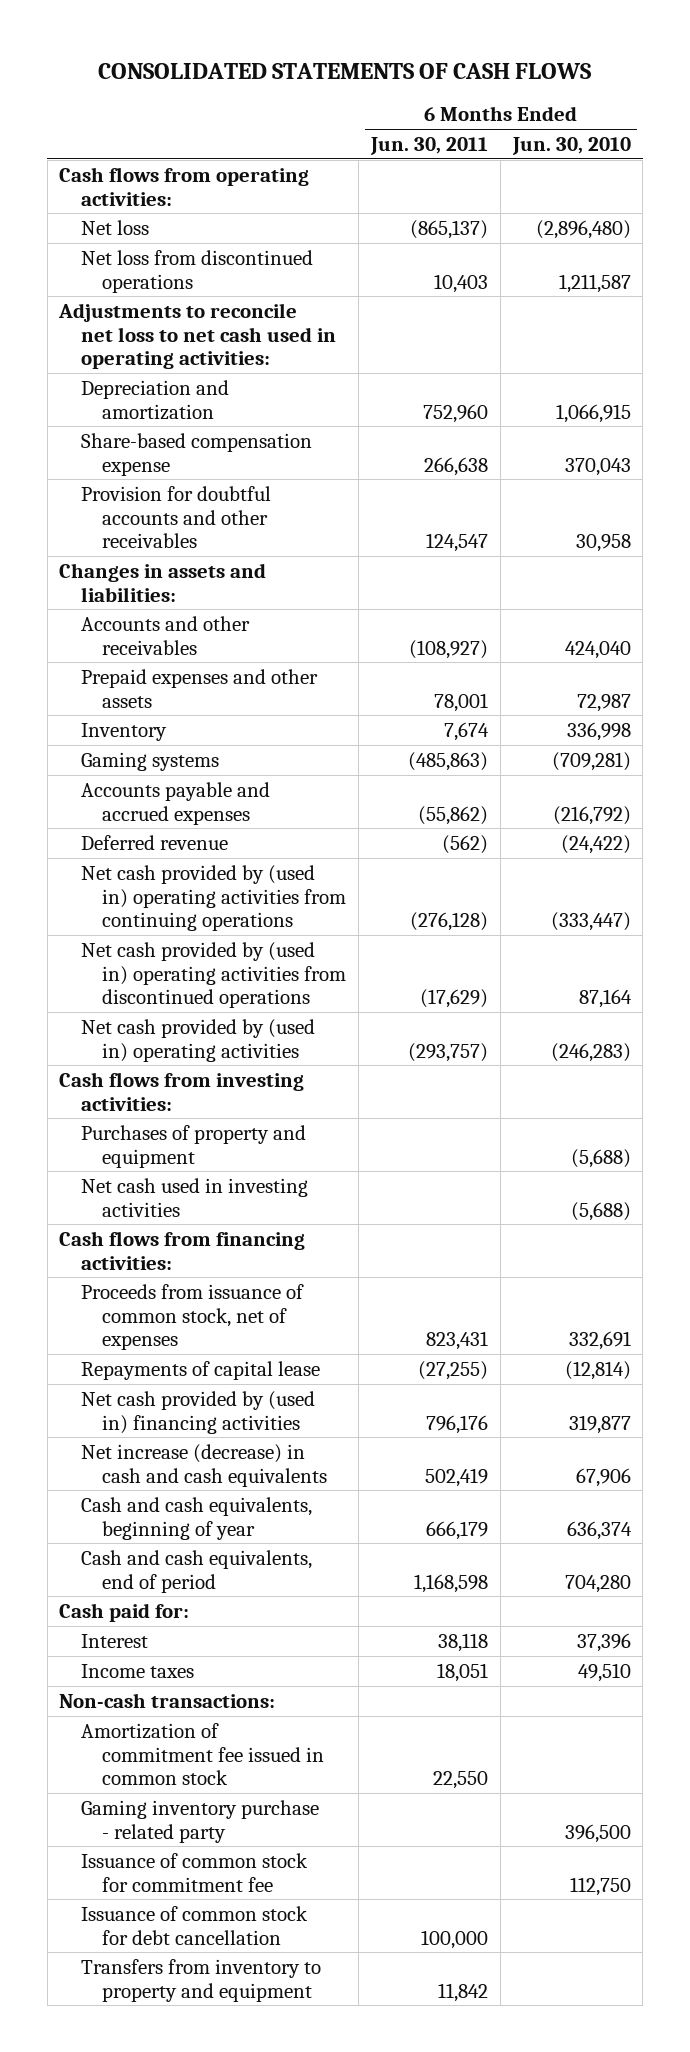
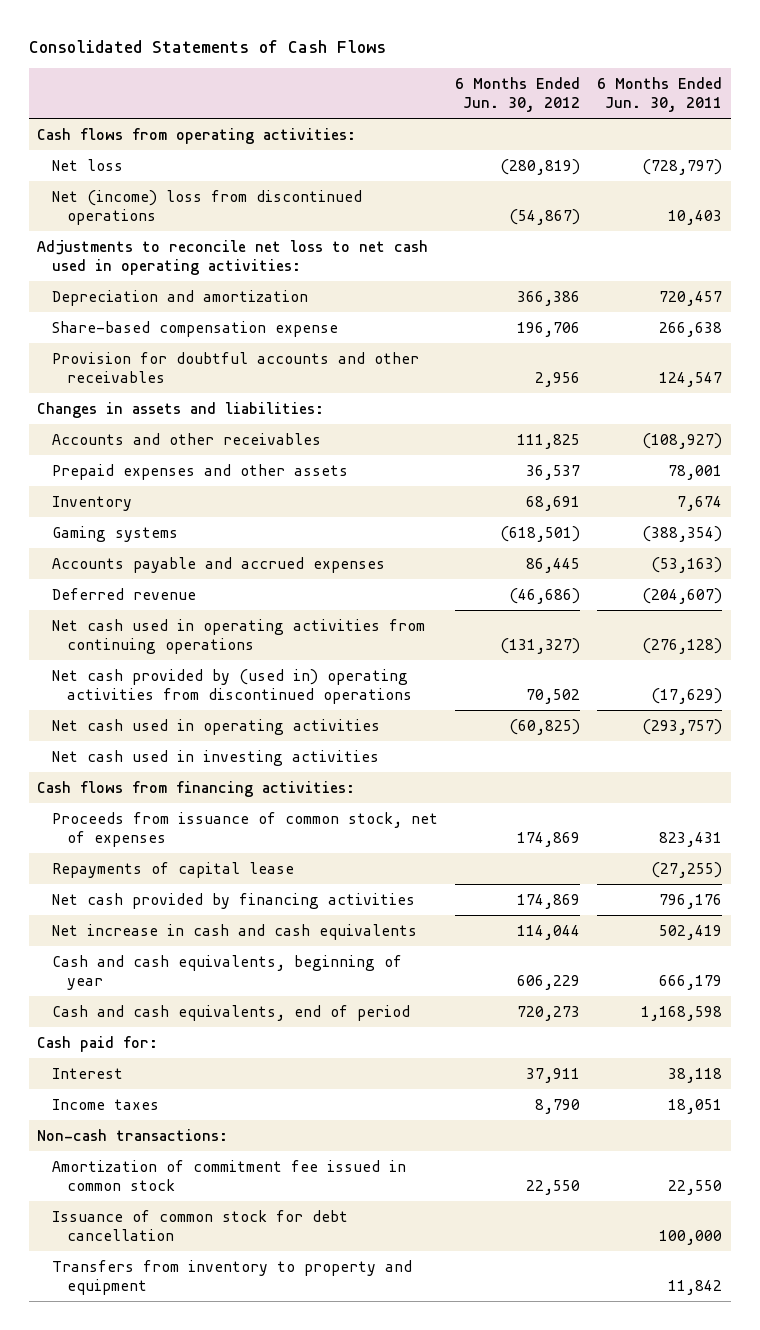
- CONSOLIDATED STATEMENTS OF CASH FLOWS
+ Consolidated Statements of Cash Flows
- | 6 Months Ended Jun. 30, 2011 | 6 Months Ended Jun. 30, 2010
+ | 6 Months Ended Jun. 30, 2012 | 6 Months Ended Jun. 30, 2011
- Net loss | (865,137) | (2,896,480)
- Net loss from discontinued operations | 10,403 | 1,211,587
+ Net loss | (280,819) | (728,797)
+ Net (income) loss from discontinued operations | (54,867) | 10,403
- Depreciation and amortization | 752,960 | 1,066,915
+ Depreciation and amortization | 366,386 | 720,457
- Gaming systems | (485,863) | (709,281)
- Accounts payable and accrued expenses | (55,862) | (216,792)
- Deferred revenue | (562) | (24,422)
- Net cash provided by (used in) operating activities from continuing operations | (276,128) | (333,447)
+ Gaming systems | (618,501) | (388,354)
+ Accounts payable and accrued expenses | 86,445 | (53,163)
+ Deferred revenue | (46,686) | (204,607)
+ Net cash used in operating activities from continuing operations | (131,327) | (276,128)
- Net cash provided by (used in) operating activities | (293,757) | (246,283)
- Cash flows from investing activities:
- Purchases of property and equipment | | (5,688)
+ Net cash used in operating activities | (60,825) | (293,757)
- Net cash provided by (used in) financing activities | 796,176 | 319,877
- Net increase (decrease) in cash and cash equivalents | 502,419 | 67,906
+ Net cash provided by financing activities | 174,869 | 796,176
+ Net increase in cash and cash equivalents | 114,044 | 502,419
- Gaming inventory purchase - related party | | 396,500
- Issuance of common stock for commitment fee | | 112,750

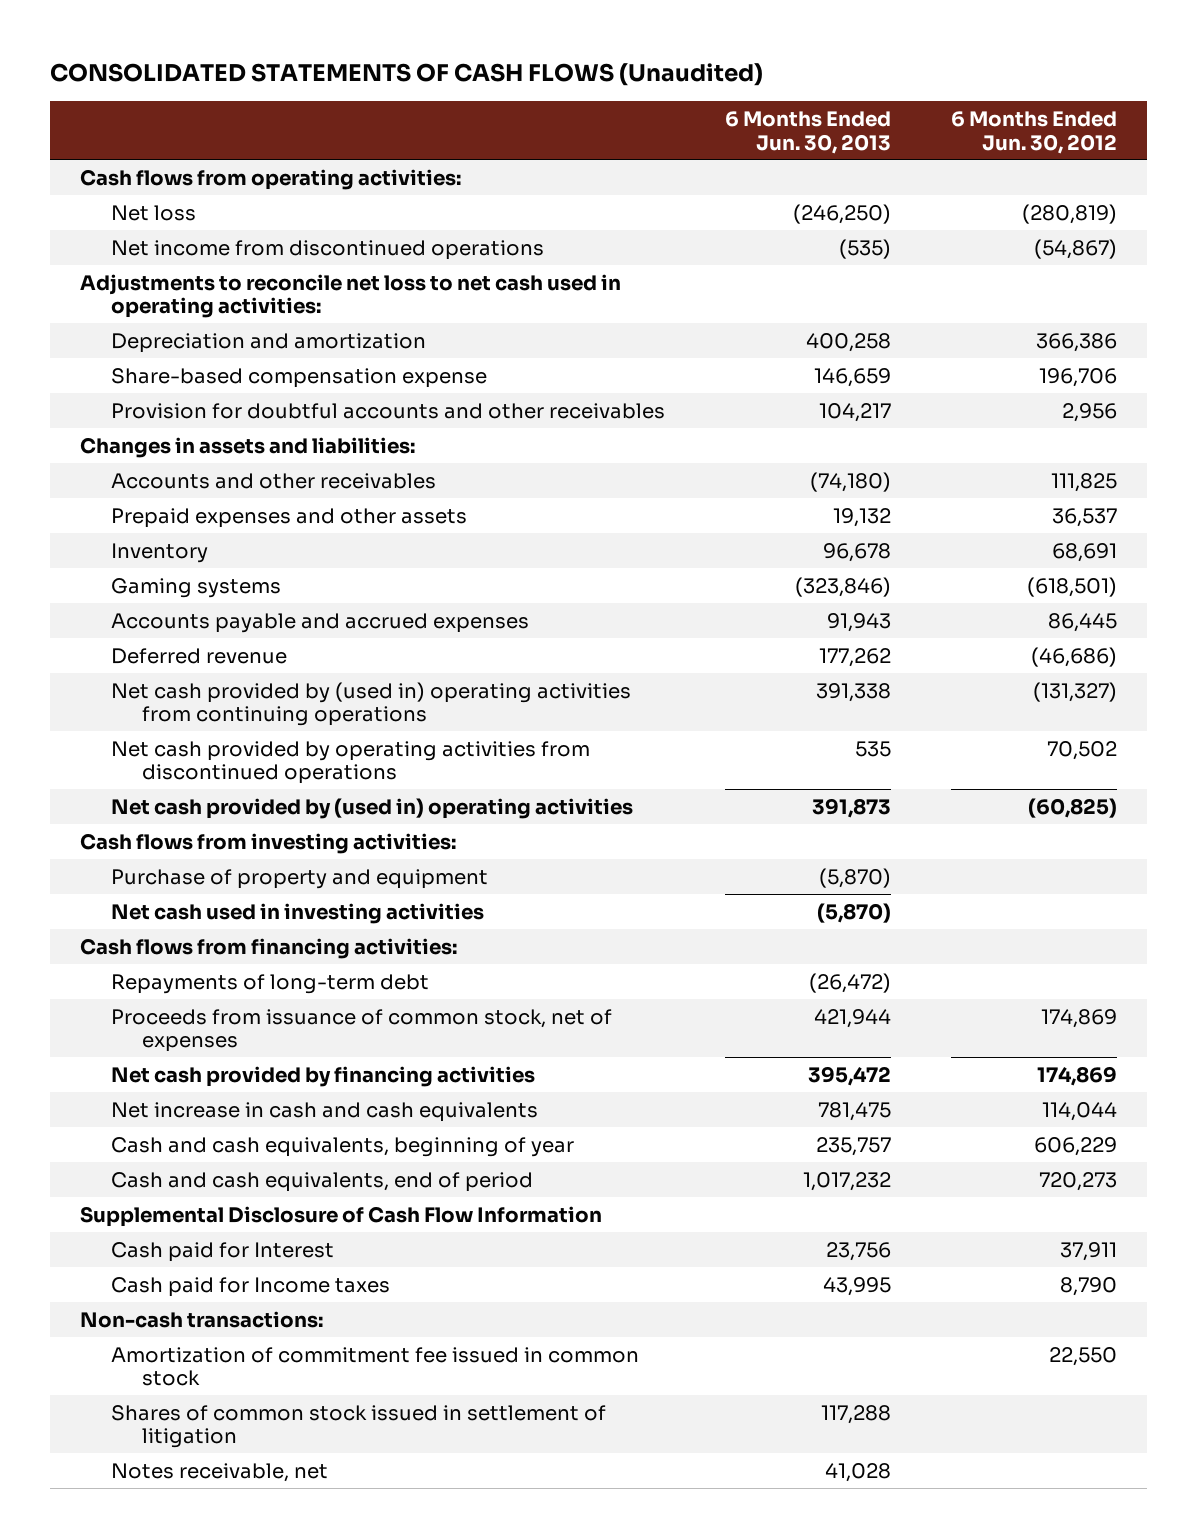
- Consolidated Statements of Cash Flows
+ CONSOLIDATED STATEMENTS OF CASH FLOWS (Unaudited)
- | 6 Months Ended Jun. 30, 2012 | 6 Months Ended Jun. 30, 2011
+ | 6 Months Ended Jun. 30, 2013 | 6 Months Ended Jun. 30, 2012
- Net (income) loss from discontinued operations | (54,867) | 10,403
+ Net income from discontinued operations | (535) | (54,867)
- Net cash used in operating activities from continuing operations | (131,327) | (276,128)
- Net cash provided by (used in) operating activities from discontinued operations | 70,502 | (17,629)
- Net cash used in operating activities | (60,825) | (293,757)
+ Net cash provided by (used in) operating activities from continuing operations | 391,338 | (131,327)
+ Net cash provided by operating activities from discontinued operations | 535 | 70,502
+ Net cash provided by (used in) operating activities | 391,873 | (60,825)
+ Cash flows from investing activities:
+ Purchase of property and equipment | (5,870) |
+ Repayments of long-term debt | (26,472) |
- Repayments of capital lease | | (27,255)
- Cash paid for:
- Interest | 37,911 | 38,118
- Income taxes | 8,790 | 18,051
+ Supplemental Disclosure of Cash Flow Information
+ Cash paid for Interest | 23,756 | 37,911
+ Cash paid for Income taxes | 43,995 | 8,790
- Issuance of common stock for debt cancellation | | 100,000
- Transfers from inventory to property and equipment | | 11,842
+ Shares of common stock issued in settlement of litigation | 117,288 |
+ Notes receivable, net | 41,028 |

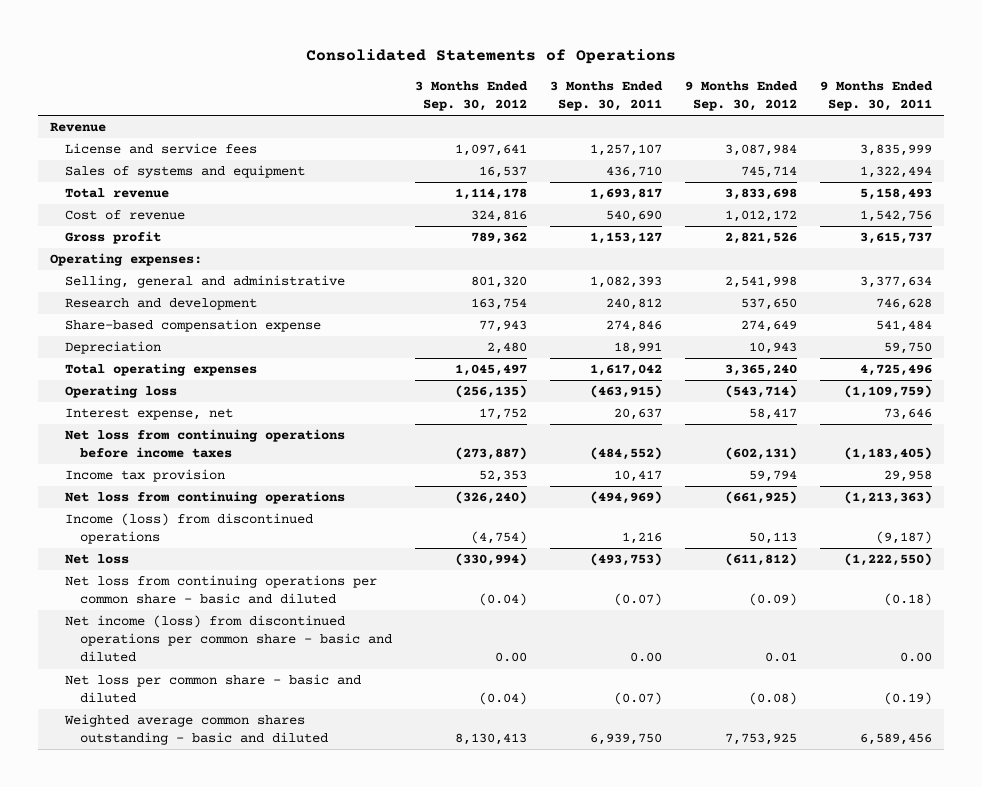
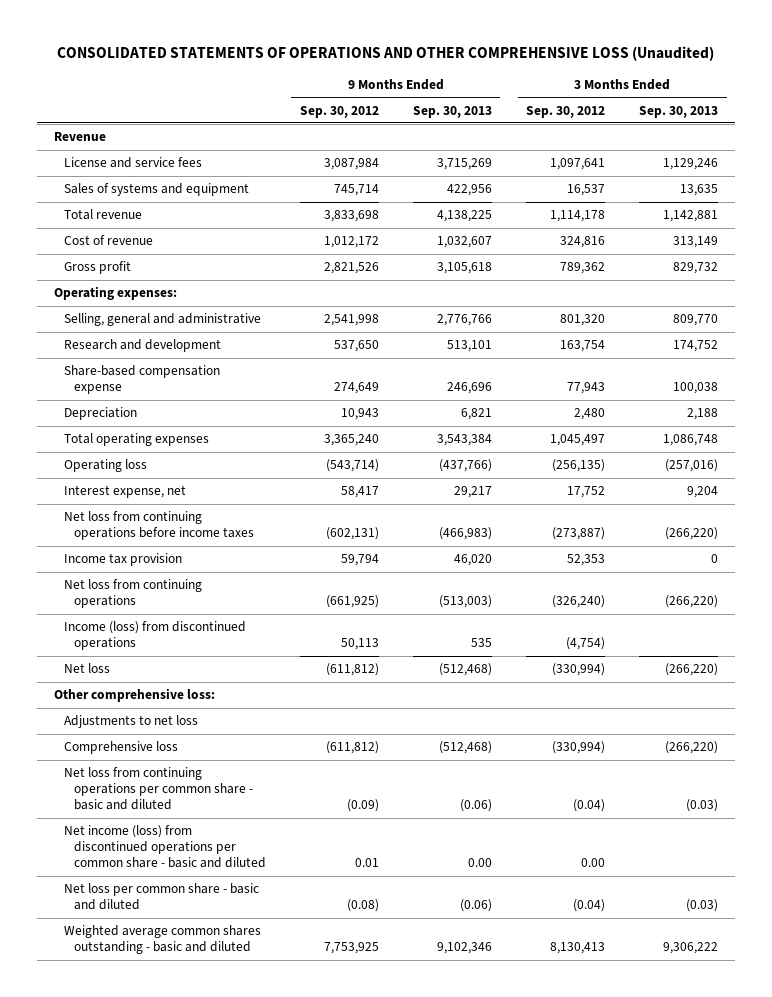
- Consolidated Statements of Operations
+ CONSOLIDATED STATEMENTS OF OPERATIONS AND OTHER COMPREHENSIVE LOSS (Unaudited)
- | 3 Months Ended Sep. 30, 2012 | 3 Months Ended Sep. 30, 2011 | 9 Months Ended Sep. 30, 2012 | 9 Months Ended Sep. 30, 2011
+ | 9 Months Ended Sep. 30, 2012 | 9 Months Ended Sep. 30, 2013 | 3 Months Ended Sep. 30, 2012 | 3 Months Ended Sep. 30, 2013
+ Other comprehensive loss:
+ Adjustments to net loss
+ Comprehensive loss | (611,812) | (512,468) | (330,994) | (266,220)

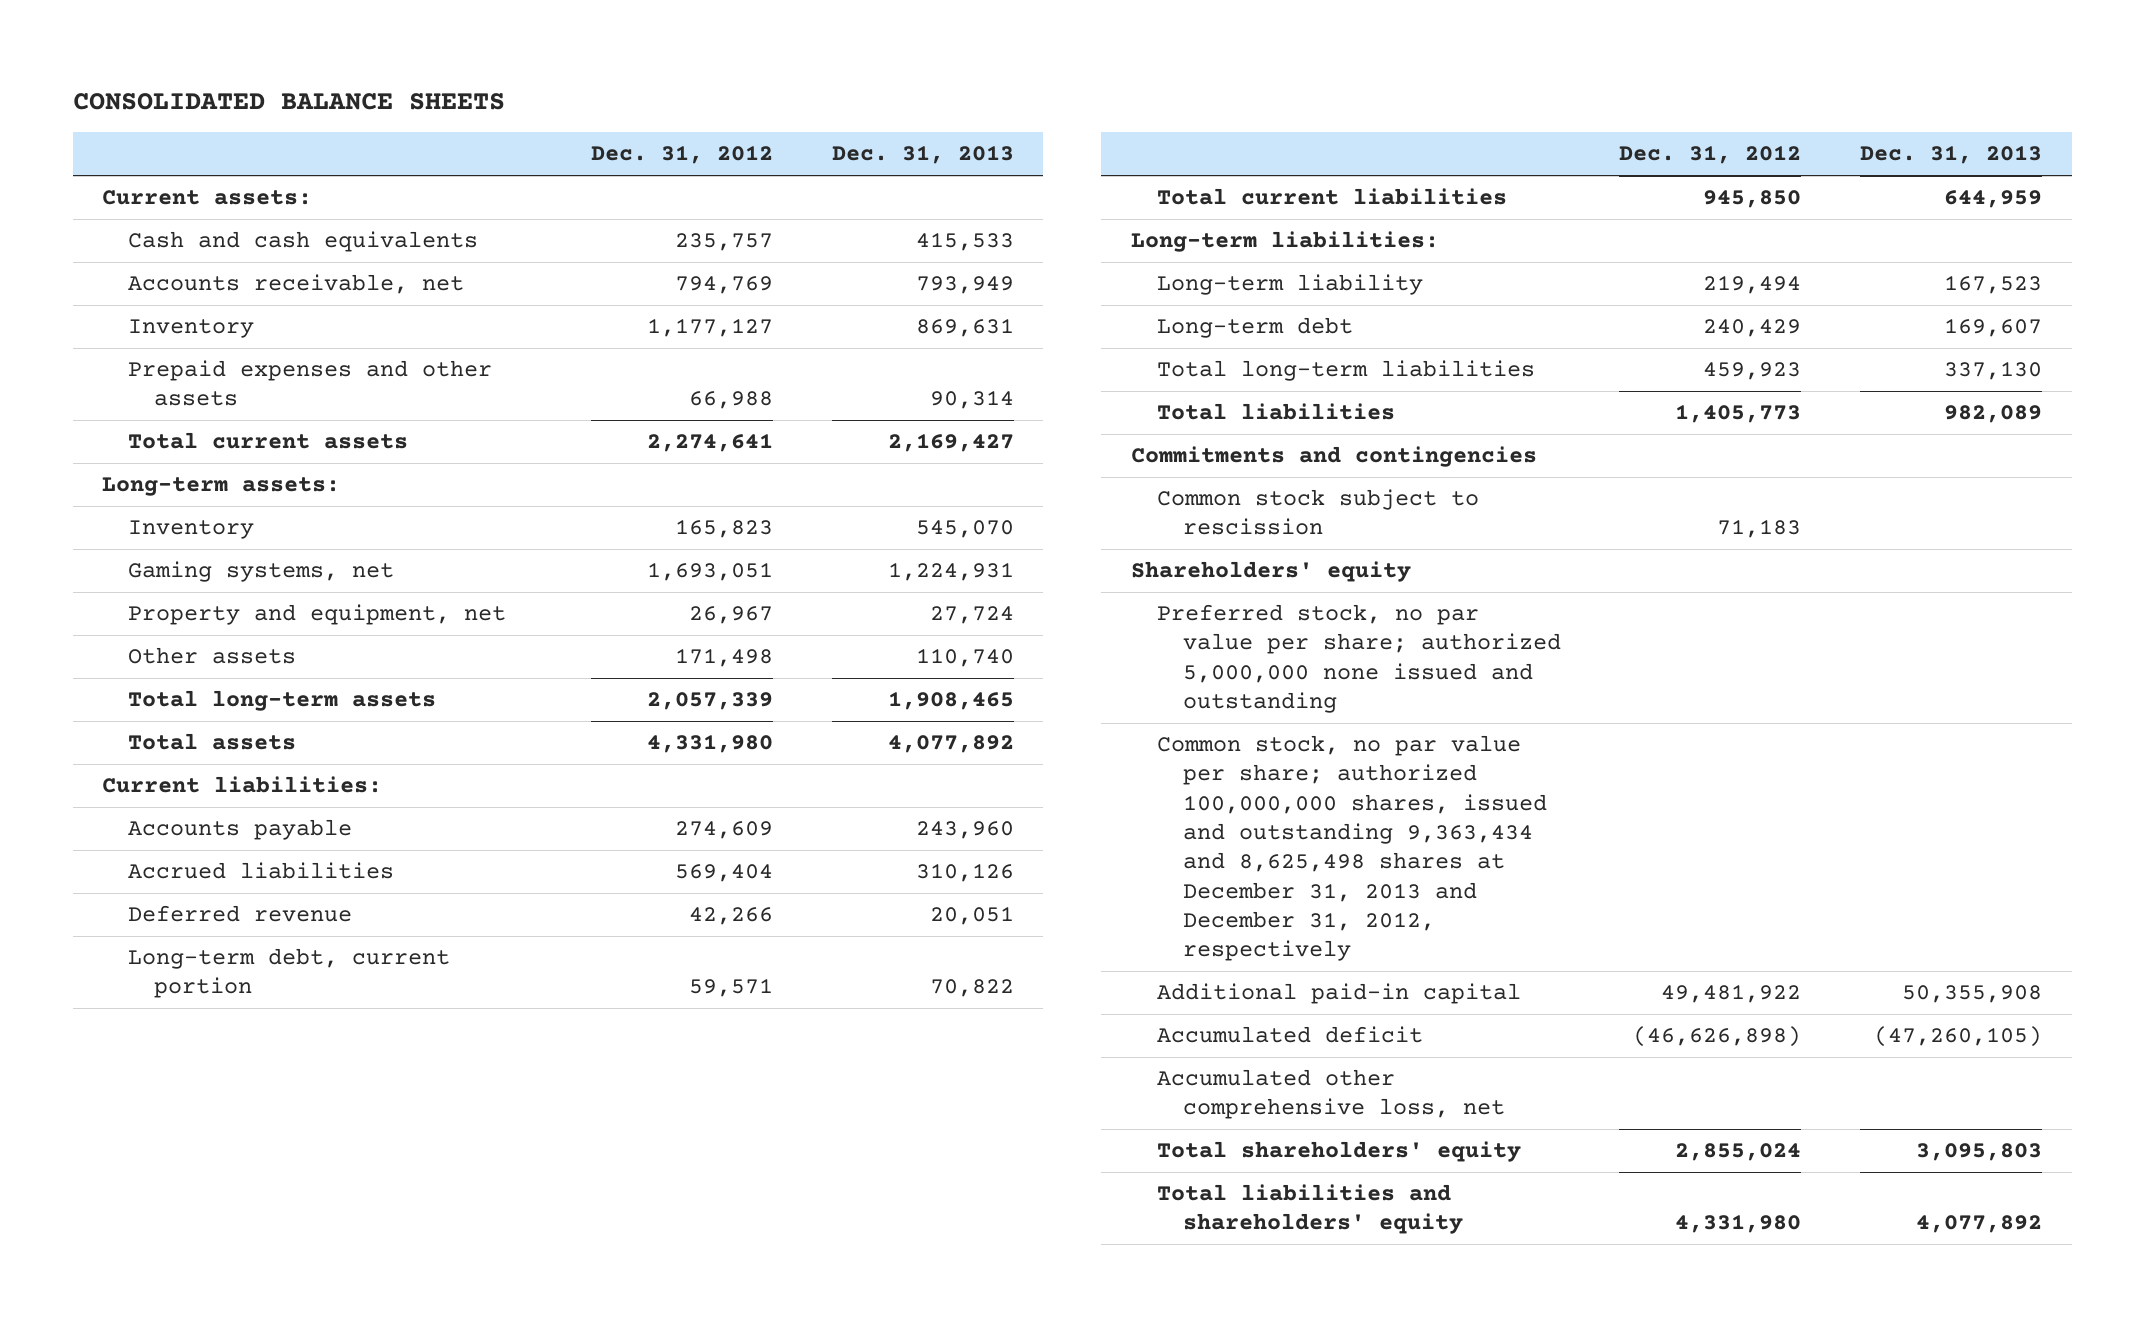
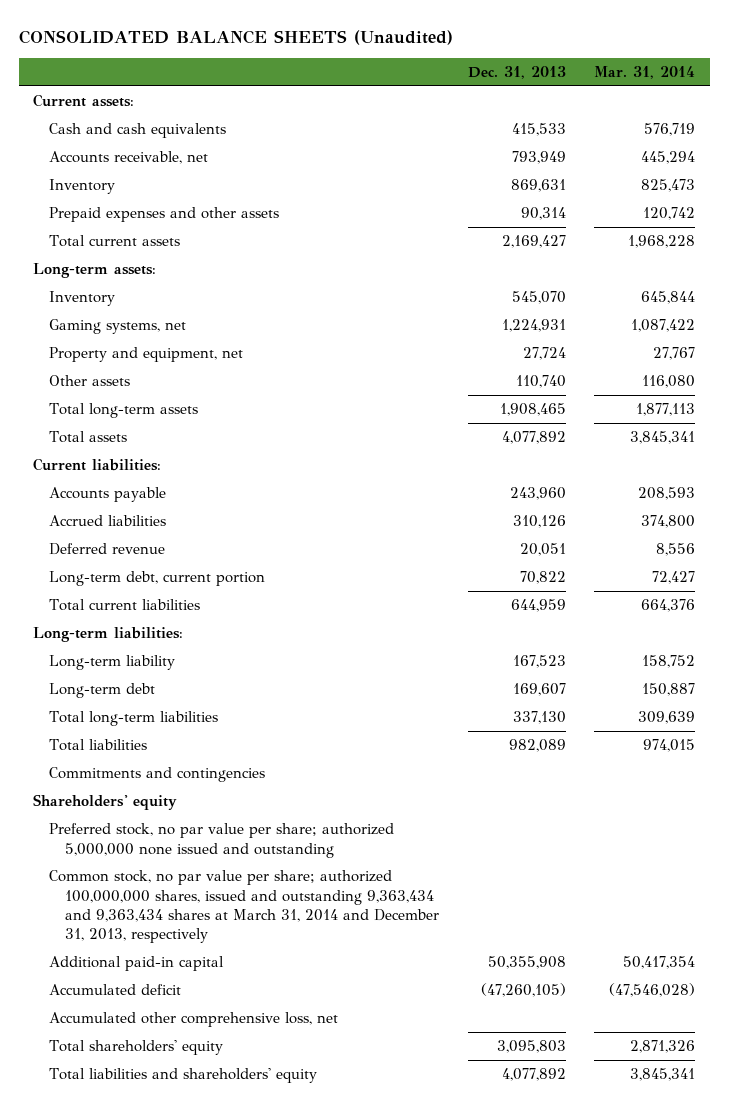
- CONSOLIDATED BALANCE SHEETS
+ CONSOLIDATED BALANCE SHEETS (Unaudited)
- | Dec. 31, 2012 | Dec. 31, 2013
+ | Dec. 31, 2013 | Mar. 31, 2014
- Common stock subject to rescission | 71,183 |
- Common stock, no par value per share; authorized 100,000,000 shares, issued and outstanding 9,363,434 and 8,625,498 shares at December 31, 2013 and December 31, 2012, respectively
+ Common stock, no par value per share; authorized 100,000,000 shares, issued and outstanding 9,363,434 and 9,363,434 shares at March 31, 2014 and December 31, 2013, respectively

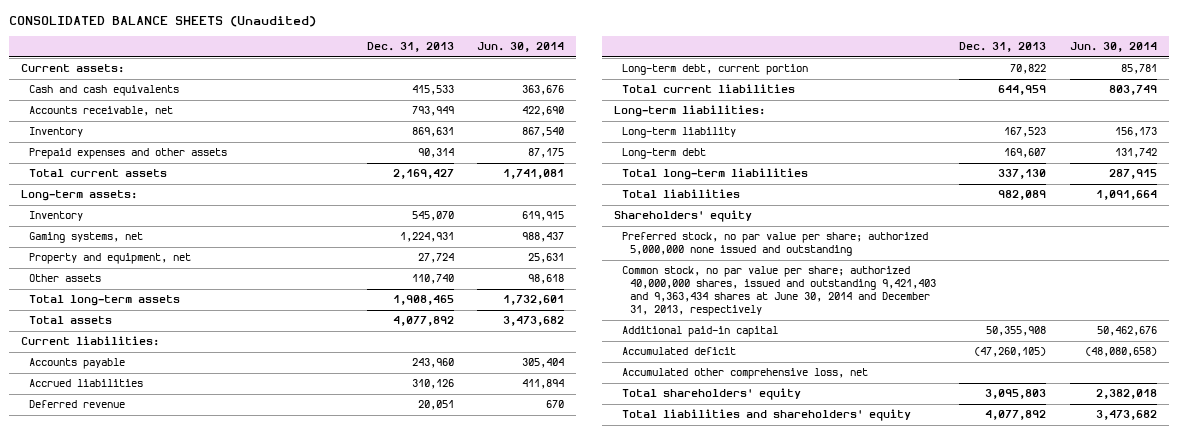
- | Dec. 31, 2013 | Mar. 31, 2014
+ | Dec. 31, 2013 | Jun. 30, 2014
- Commitments and contingencies
- Common stock, no par value per share; authorized 100,000,000 shares, issued and outstanding 9,363,434 and 9,363,434 shares at March 31, 2014 and December 31, 2013, respectively
+ Common stock, no par value per share; authorized 40,000,000 shares, issued and outstanding 9,421,403 and 9,363,434 shares at June 30, 2014 and December 31, 2013, respectively

